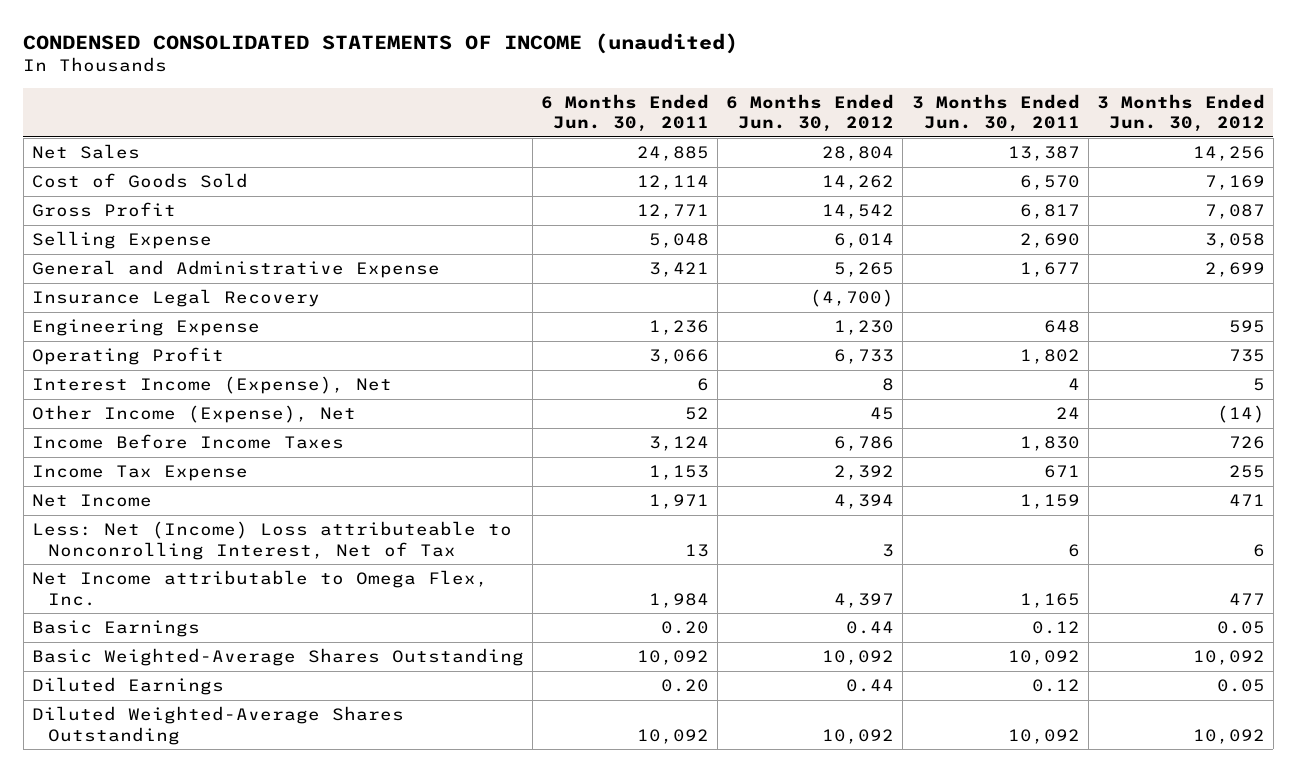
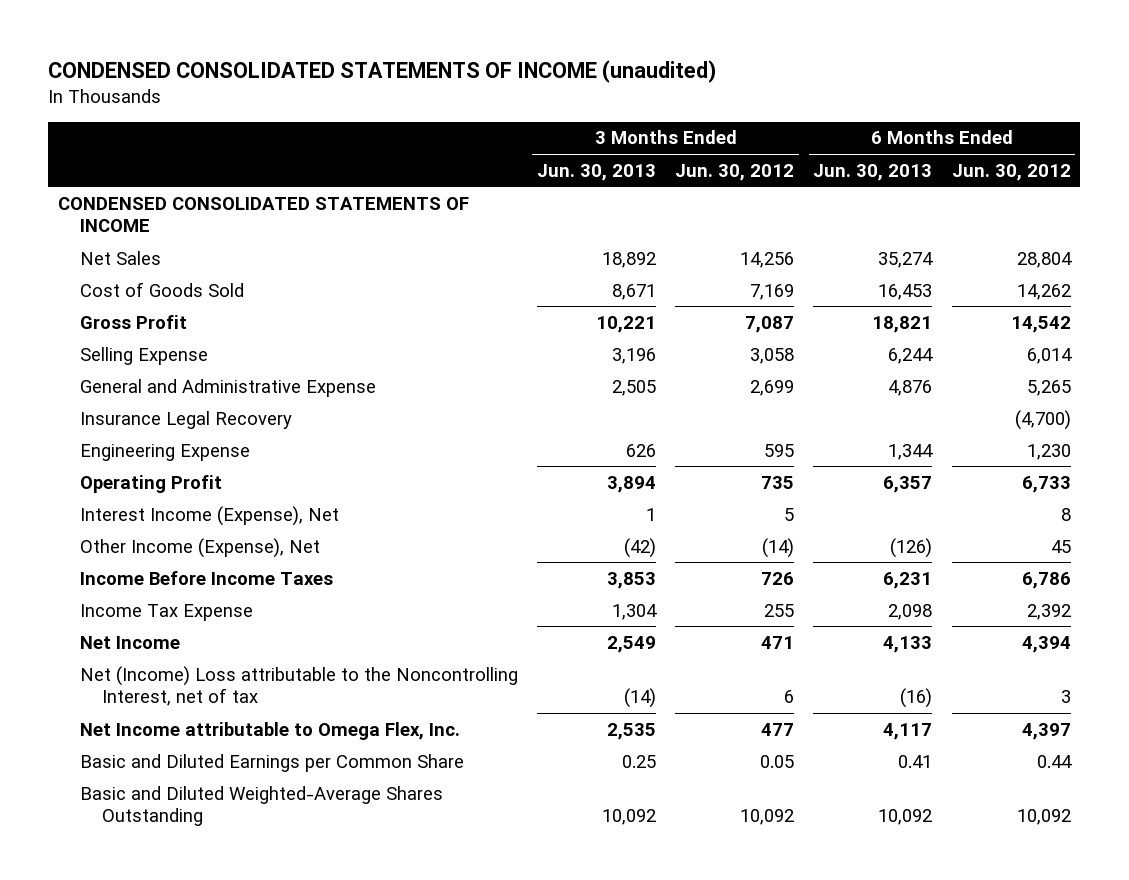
- | 6 Months Ended Jun. 30, 2011 | 6 Months Ended Jun. 30, 2012 | 3 Months Ended Jun. 30, 2011 | 3 Months Ended Jun. 30, 2012
+ | 3 Months Ended Jun. 30, 2013 | 3 Months Ended Jun. 30, 2012 | 6 Months Ended Jun. 30, 2013 | 6 Months Ended Jun. 30, 2012
+ CONDENSED CONSOLIDATED STATEMENTS OF INCOME
- Less: Net (Income) Loss attributeable to Nonconrolling Interest, Net of Tax | 13 | 3 | 6 | 6
+ Net (Income) Loss attributable to the Noncontrolling Interest, net of tax | (14) | 6 | (16) | 3
- Basic Earnings | 0.20 | 0.44 | 0.12 | 0.05
- Basic Weighted-Average Shares Outstanding | 10,092 | 10,092 | 10,092 | 10,092
- Diluted Earnings | 0.20 | 0.44 | 0.12 | 0.05
- Diluted Weighted-Average Shares Outstanding | 10,092 | 10,092 | 10,092 | 10,092
+ Basic and Diluted Earnings per Common Share | 0.25 | 0.05 | 0.41 | 0.44
+ Basic and Diluted Weighted-Average Shares Outstanding | 10,092 | 10,092 | 10,092 | 10,092

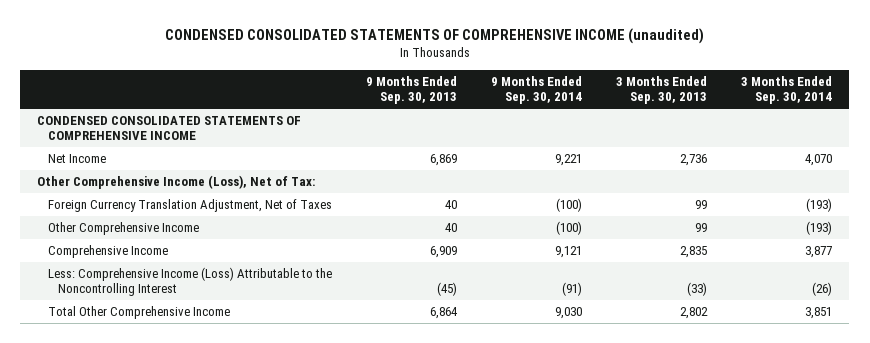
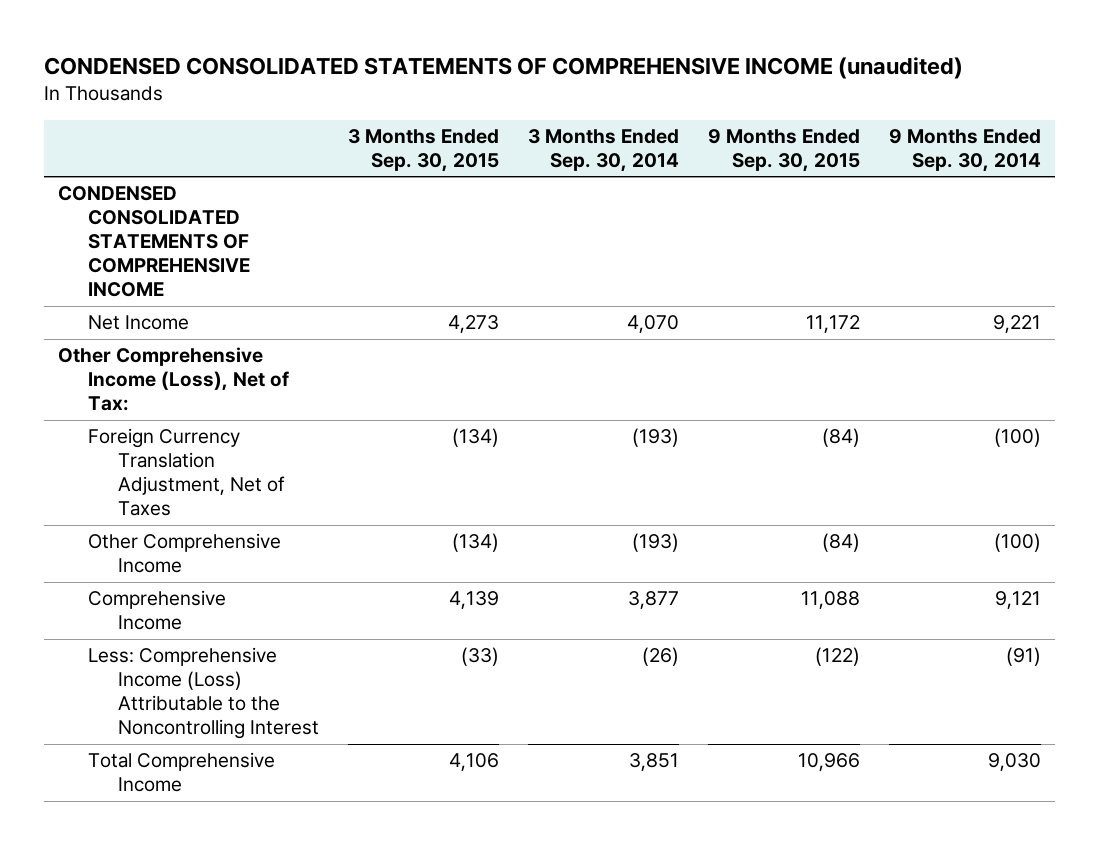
- | 9 Months Ended Sep. 30, 2013 | 9 Months Ended Sep. 30, 2014 | 3 Months Ended Sep. 30, 2013 | 3 Months Ended Sep. 30, 2014
+ | 3 Months Ended Sep. 30, 2015 | 3 Months Ended Sep. 30, 2014 | 9 Months Ended Sep. 30, 2015 | 9 Months Ended Sep. 30, 2014
- Total Other Comprehensive Income | 6,864 | 9,030 | 2,802 | 3,851
+ Total Comprehensive Income | 4,106 | 3,851 | 10,966 | 9,030

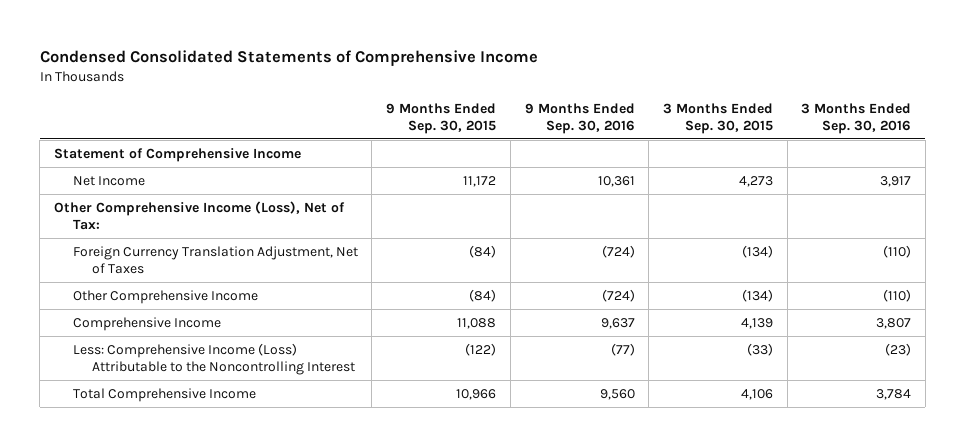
- CONDENSED CONSOLIDATED STATEMENTS OF COMPREHENSIVE INCOME (unaudited)
+ Condensed Consolidated Statements of Comprehensive Income
- | 3 Months Ended Sep. 30, 2015 | 3 Months Ended Sep. 30, 2014 | 9 Months Ended Sep. 30, 2015 | 9 Months Ended Sep. 30, 2014
+ | 9 Months Ended Sep. 30, 2015 | 9 Months Ended Sep. 30, 2016 | 3 Months Ended Sep. 30, 2015 | 3 Months Ended Sep. 30, 2016
- CONDENSED CONSOLIDATED STATEMENTS OF COMPREHENSIVE INCOME
+ Statement of Comprehensive Income

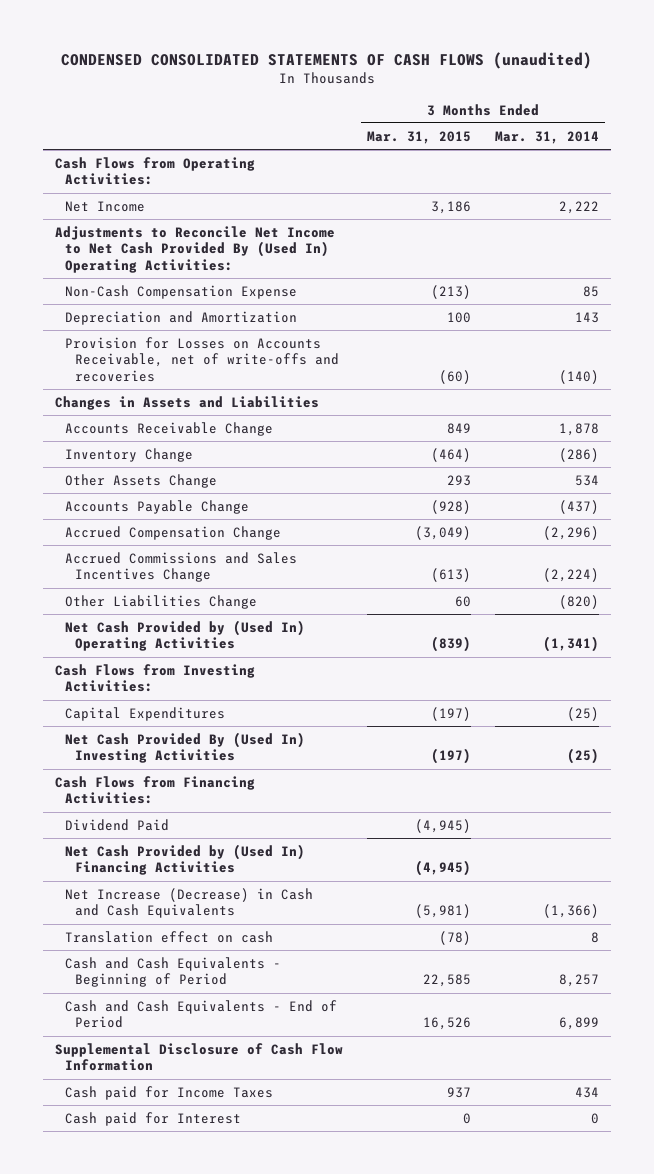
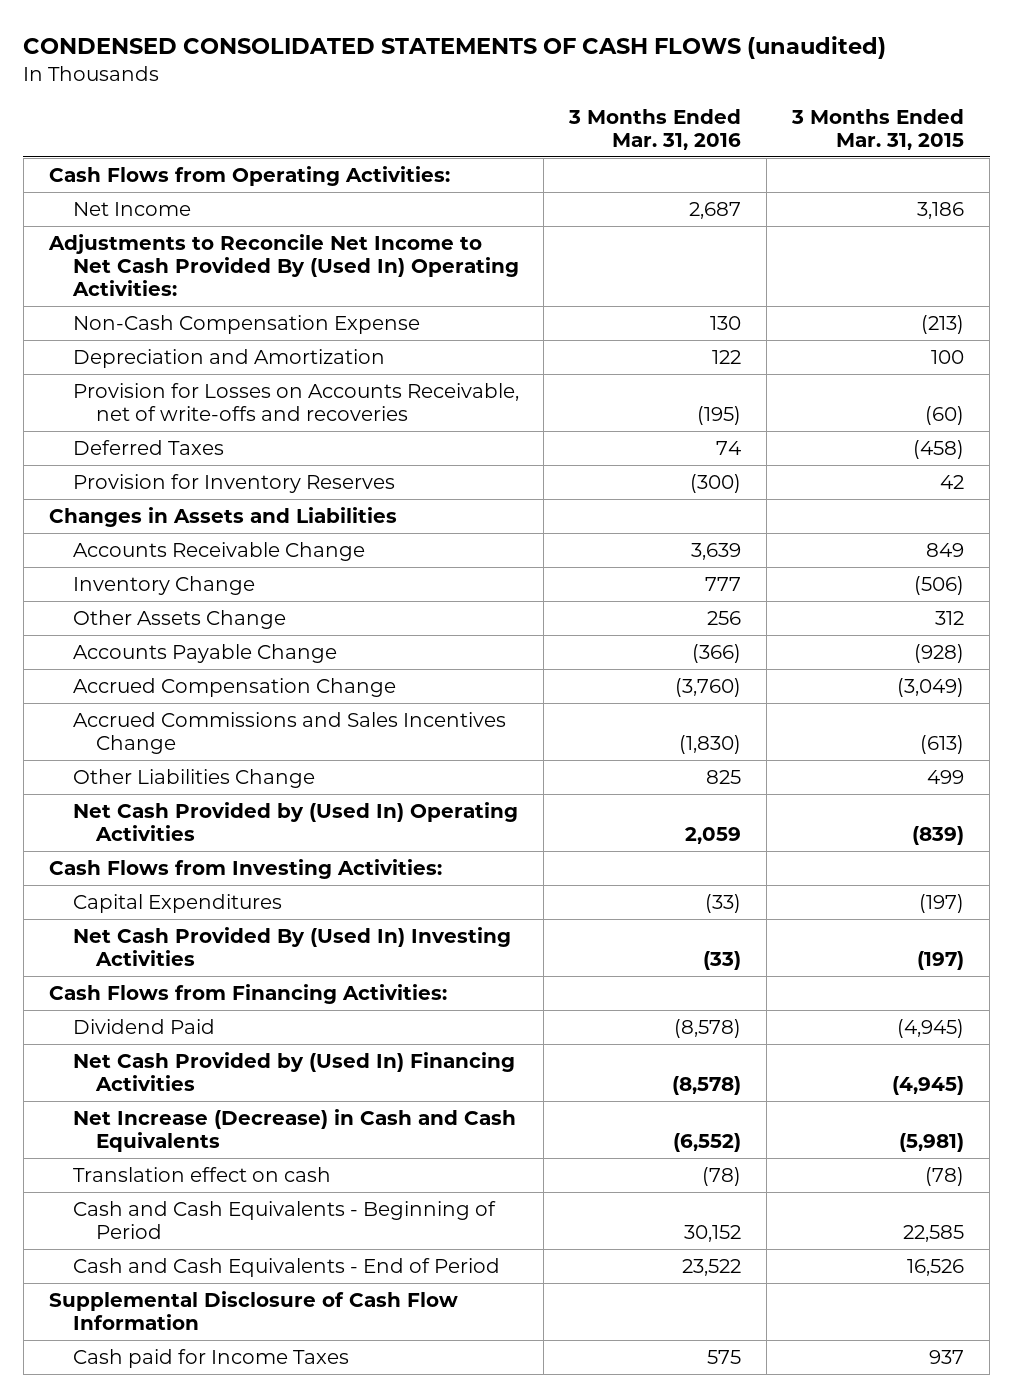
- | 3 Months Ended Mar. 31, 2015 | 3 Months Ended Mar. 31, 2014
+ | 3 Months Ended Mar. 31, 2016 | 3 Months Ended Mar. 31, 2015
+ Deferred Taxes | 74 | (458)
+ Provision for Inventory Reserves | (300) | 42
- Inventory Change | (464) | (286)
- Other Assets Change | 293 | 534
+ Inventory Change | 777 | (506)
+ Other Assets Change | 256 | 312
- Other Liabilities Change | 60 | (820)
+ Other Liabilities Change | 825 | 499
- Cash paid for Interest | 0 | 0

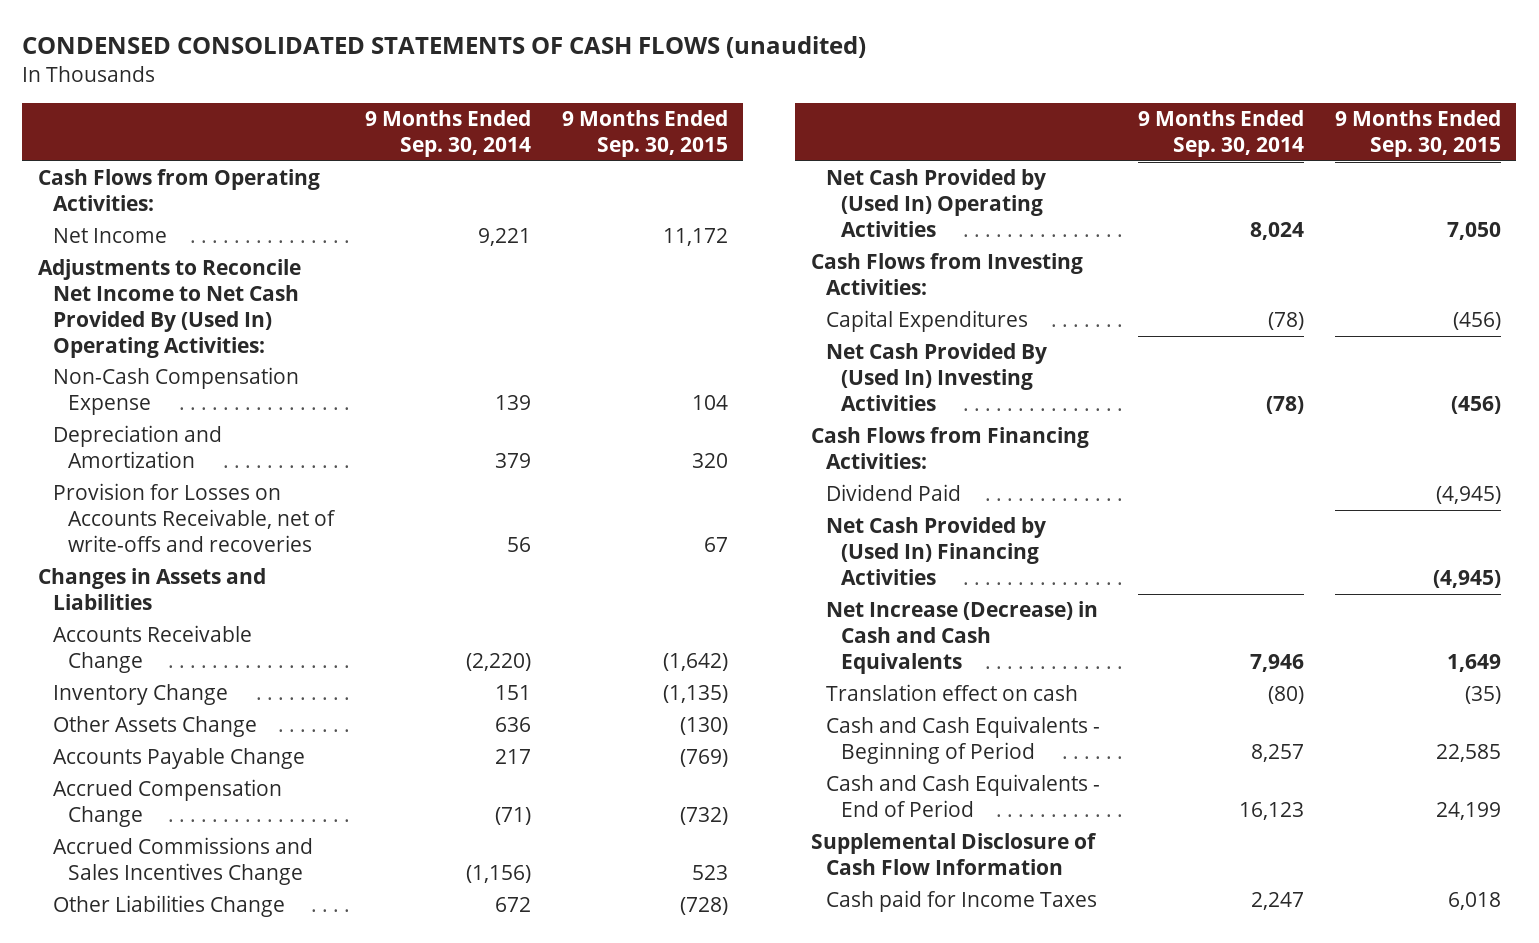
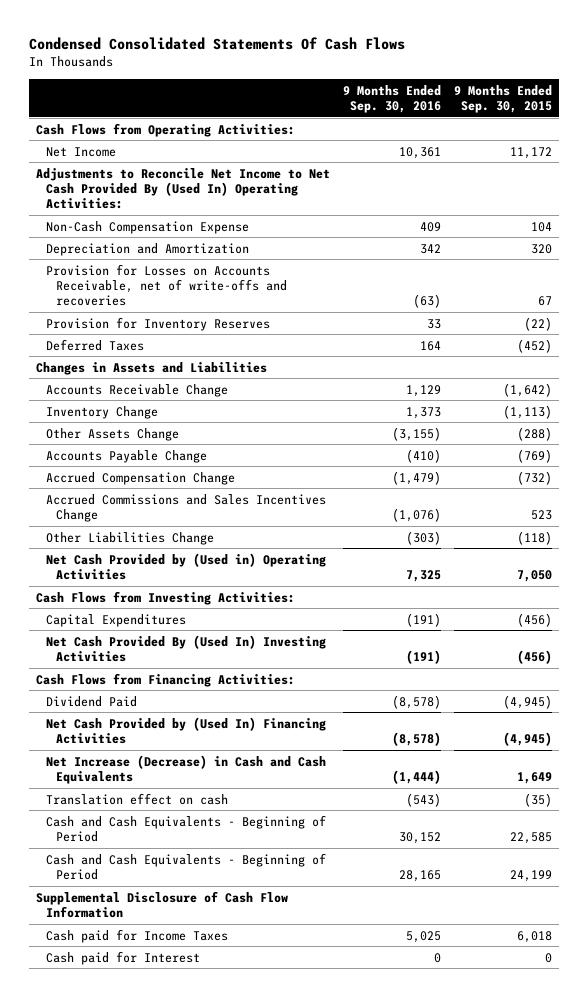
- CONDENSED CONSOLIDATED STATEMENTS OF CASH FLOWS (unaudited)
+ Condensed Consolidated Statements Of Cash Flows
- | 9 Months Ended Sep. 30, 2014 | 9 Months Ended Sep. 30, 2015
+ | 9 Months Ended Sep. 30, 2016 | 9 Months Ended Sep. 30, 2015
+ Provision for Inventory Reserves | 33 | (22)
+ Deferred Taxes | 164 | (452)
- Inventory Change | 151 | (1,135)
- Other Assets Change | 636 | (130)
+ Inventory Change | 1,373 | (1,113)
+ Other Assets Change | (3,155) | (288)
- Other Liabilities Change | 672 | (728)
- Net Cash Provided by (Used In) Operating Activities | 8,024 | 7,050
+ Other Liabilities Change | (303) | (118)
+ Net Cash Provided by (Used in) Operating Activities | 7,325 | 7,050
- Cash and Cash Equivalents - End of Period | 16,123 | 24,199
+ Cash and Cash Equivalents - Beginning of Period | 28,165 | 24,199
+ Cash paid for Interest | 0 | 0

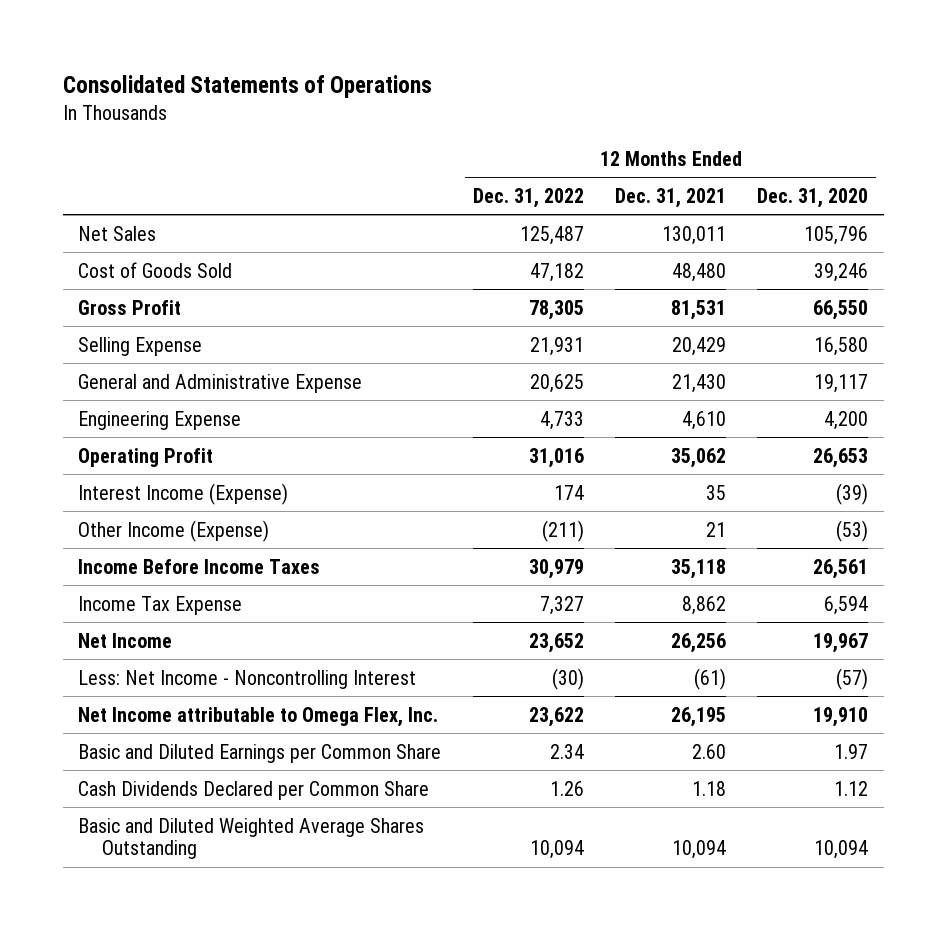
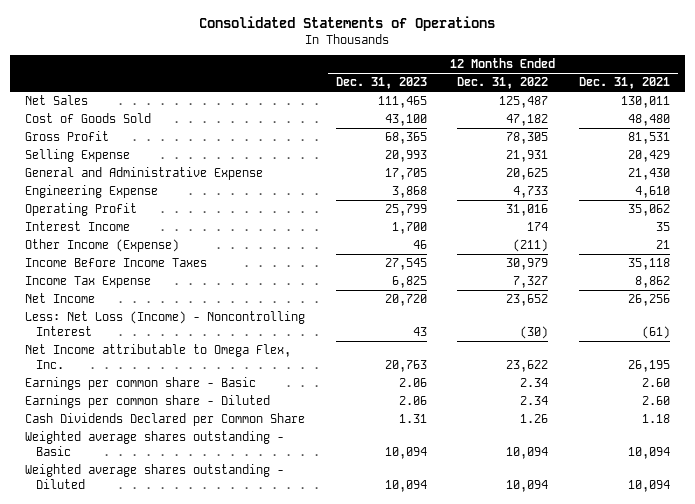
- | 12 Months Ended Dec. 31, 2022 | 12 Months Ended Dec. 31, 2021 | 12 Months Ended Dec. 31, 2020
+ | 12 Months Ended Dec. 31, 2023 | 12 Months Ended Dec. 31, 2022 | 12 Months Ended Dec. 31, 2021
- Interest Income (Expense) | 174 | 35 | (39)
+ Interest Income | 1,700 | 174 | 35
- Less: Net Income - Noncontrolling Interest | (30) | (61) | (57)
+ Less: Net Loss (Income) - Noncontrolling Interest | 43 | (30) | (61)
- Basic and Diluted Earnings per Common Share | 2.34 | 2.60 | 1.97
+ Earnings per common share - Basic | 2.06 | 2.34 | 2.60
+ Earnings per common share - Diluted | 2.06 | 2.34 | 2.60
- Basic and Diluted Weighted Average Shares Outstanding | 10,094 | 10,094 | 10,094
+ Weighted average shares outstanding - Basic | 10,094 | 10,094 | 10,094
+ Weighted average shares outstanding - Diluted | 10,094 | 10,094 | 10,094

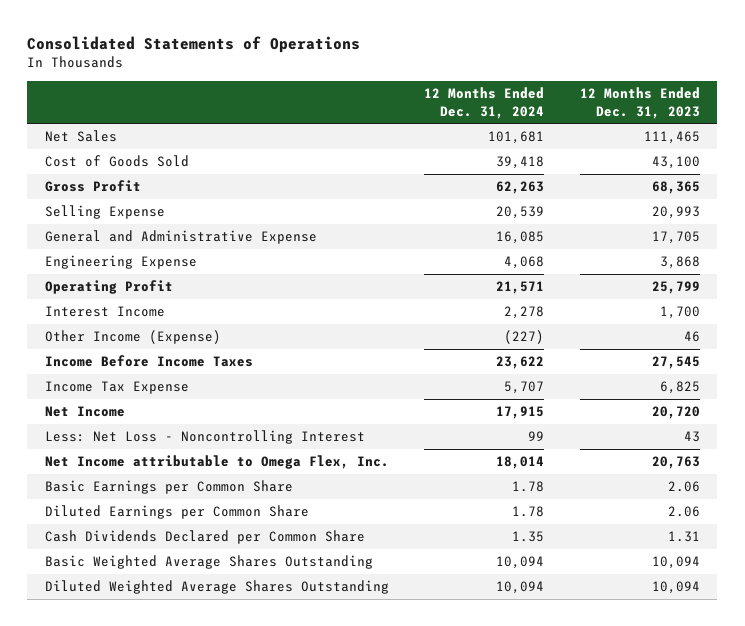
- | 12 Months Ended Dec. 31, 2023 | 12 Months Ended Dec. 31, 2022 | 12 Months Ended Dec. 31, 2021
+ | 12 Months Ended Dec. 31, 2024 | 12 Months Ended Dec. 31, 2023
- Less: Net Loss (Income) - Noncontrolling Interest | 43 | (30) | (61)
+ Less: Net Loss - Noncontrolling Interest | 99 | 43
- Earnings per common share - Basic | 2.06 | 2.34 | 2.60
- Earnings per common share - Diluted | 2.06 | 2.34 | 2.60
+ Basic Earnings per Common Share | 1.78 | 2.06
+ Diluted Earnings per Common Share | 1.78 | 2.06
- Weighted average shares outstanding - Basic | 10,094 | 10,094 | 10,094
- Weighted average shares outstanding - Diluted | 10,094 | 10,094 | 10,094
+ Basic Weighted Average Shares Outstanding | 10,094 | 10,094
+ Diluted Weighted Average Shares Outstanding | 10,094 | 10,094

